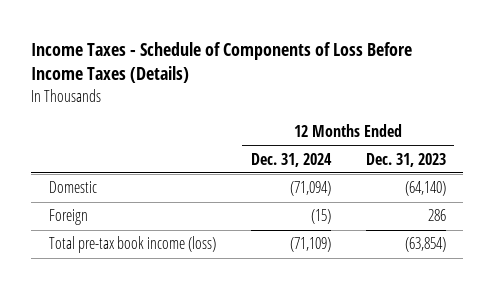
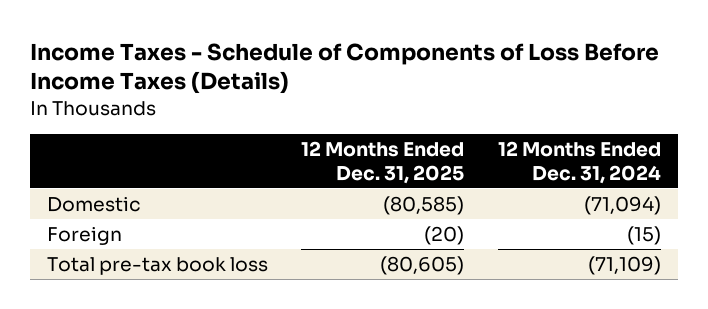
- | 12 Months Ended Dec. 31, 2024 | 12 Months Ended Dec. 31, 2023
+ | 12 Months Ended Dec. 31, 2025 | 12 Months Ended Dec. 31, 2024
- Total pre-tax book income (loss) | (71,109) | (63,854)
+ Total pre-tax book loss | (80,605) | (71,109)

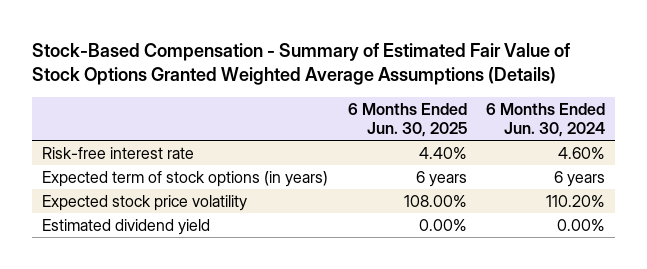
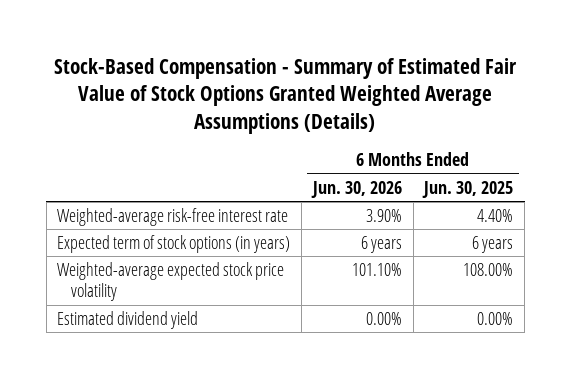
- | 6 Months Ended Jun. 30, 2025 | 6 Months Ended Jun. 30, 2024
+ | 6 Months Ended Jun. 30, 2026 | 6 Months Ended Jun. 30, 2025
- Risk-free interest rate | 4.40% | 4.60%
+ Weighted-average risk-free interest rate | 3.90% | 4.40%
- Expected stock price volatility | 108.00% | 110.20%
+ Weighted-average expected stock price volatility | 101.10% | 108.00%

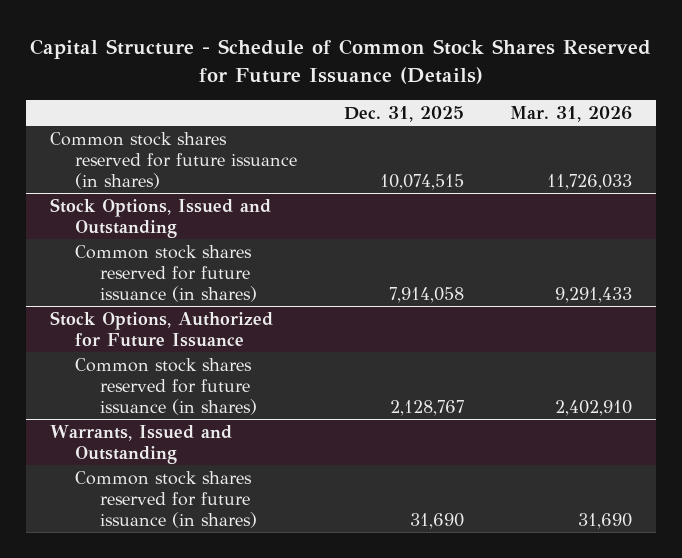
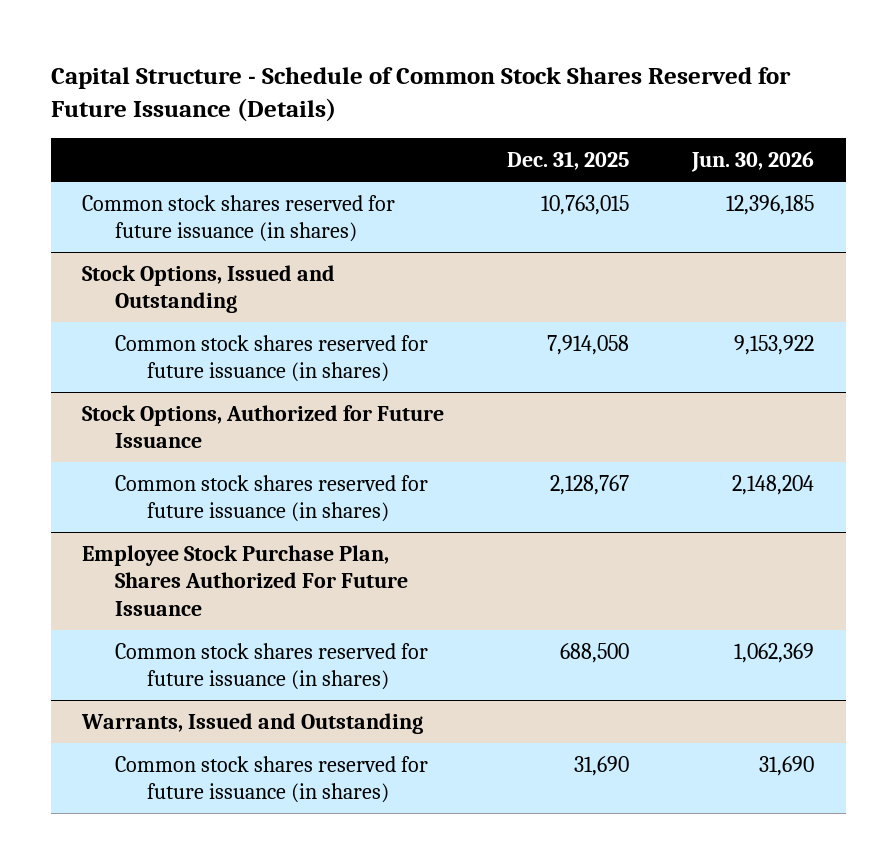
- | Dec. 31, 2025 | Mar. 31, 2026
+ | Dec. 31, 2025 | Jun. 30, 2026
- Common stock shares reserved for future issuance (in shares) | 10,074,515 | 11,726,033
+ Common stock shares reserved for future issuance (in shares) | 10,763,015 | 12,396,185
+ Employee Stock Purchase Plan, Shares Authorized For Future Issuance
+ Common stock shares reserved for future issuance (in shares) | 688,500 | 1,062,369

